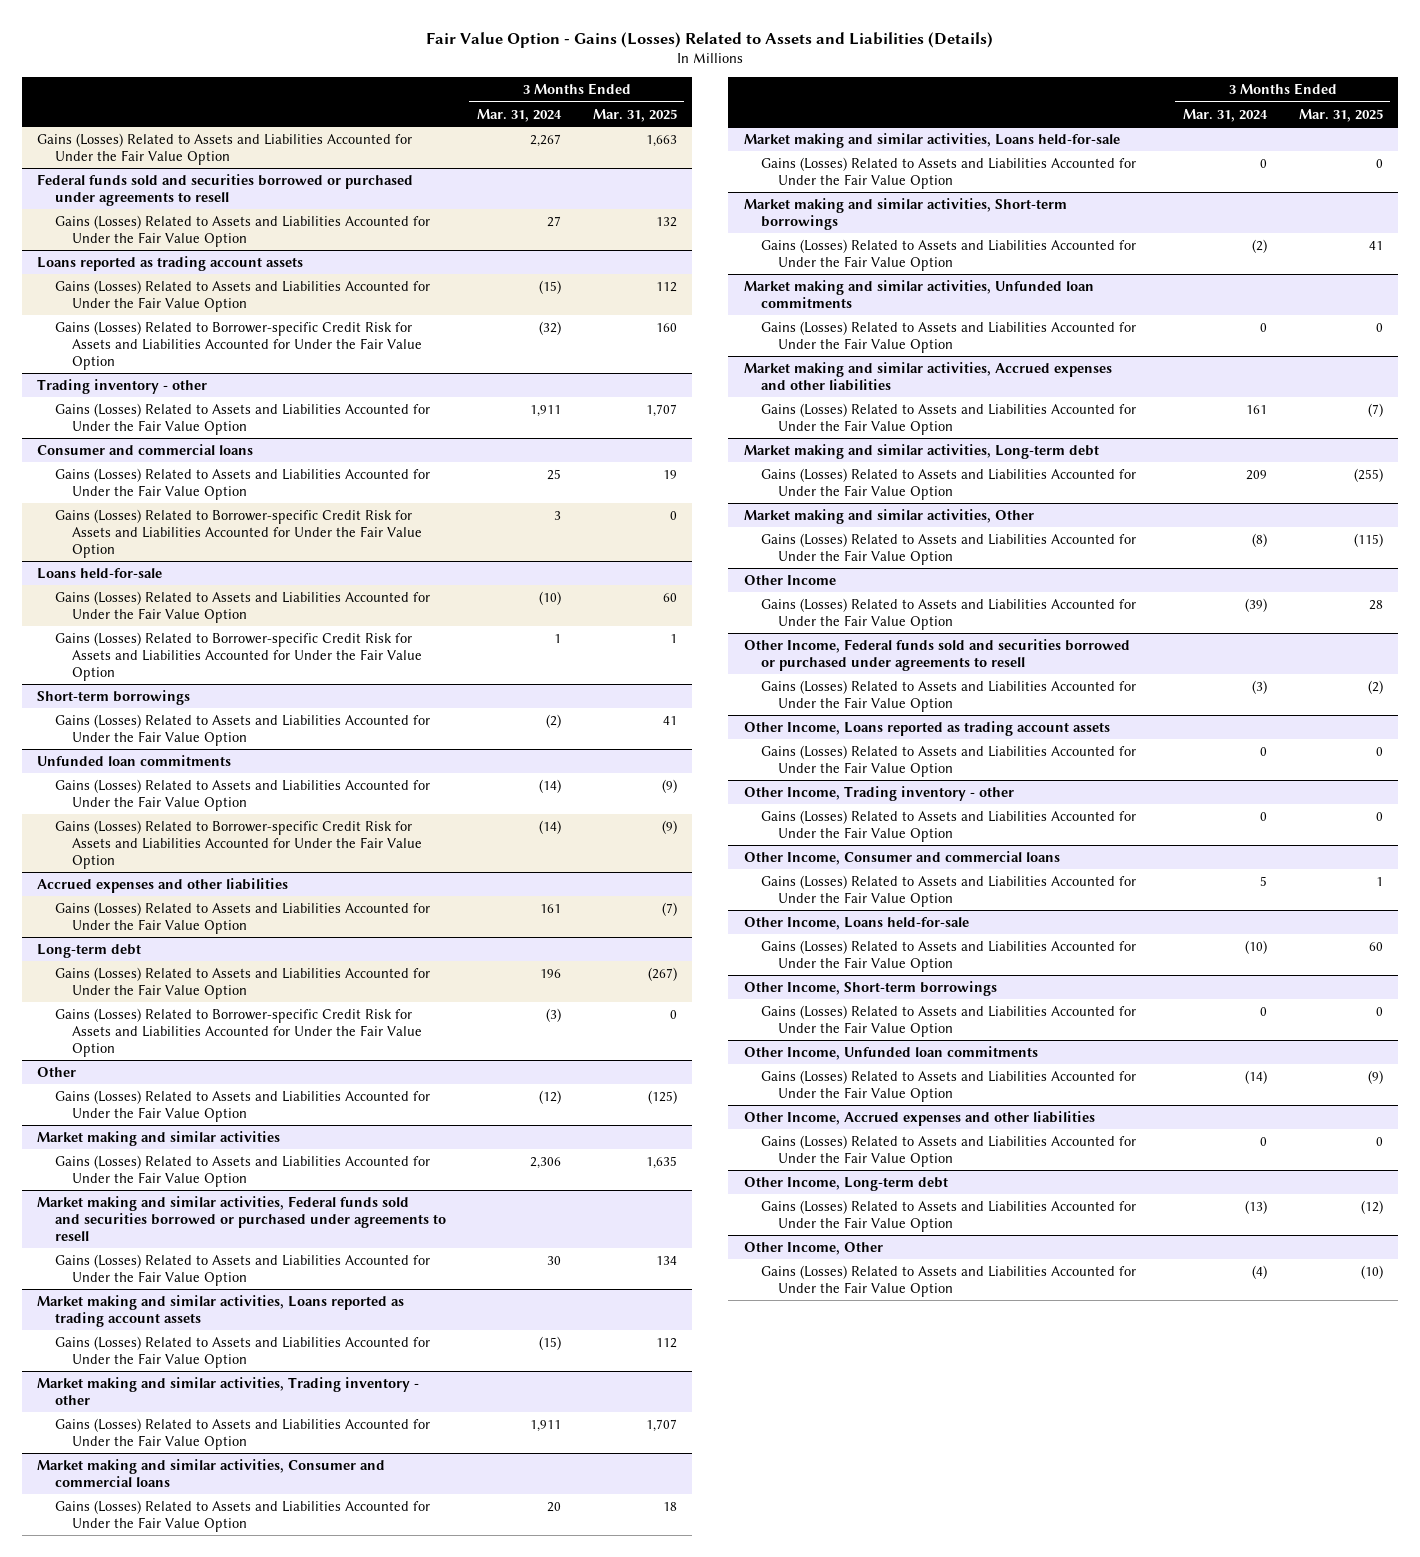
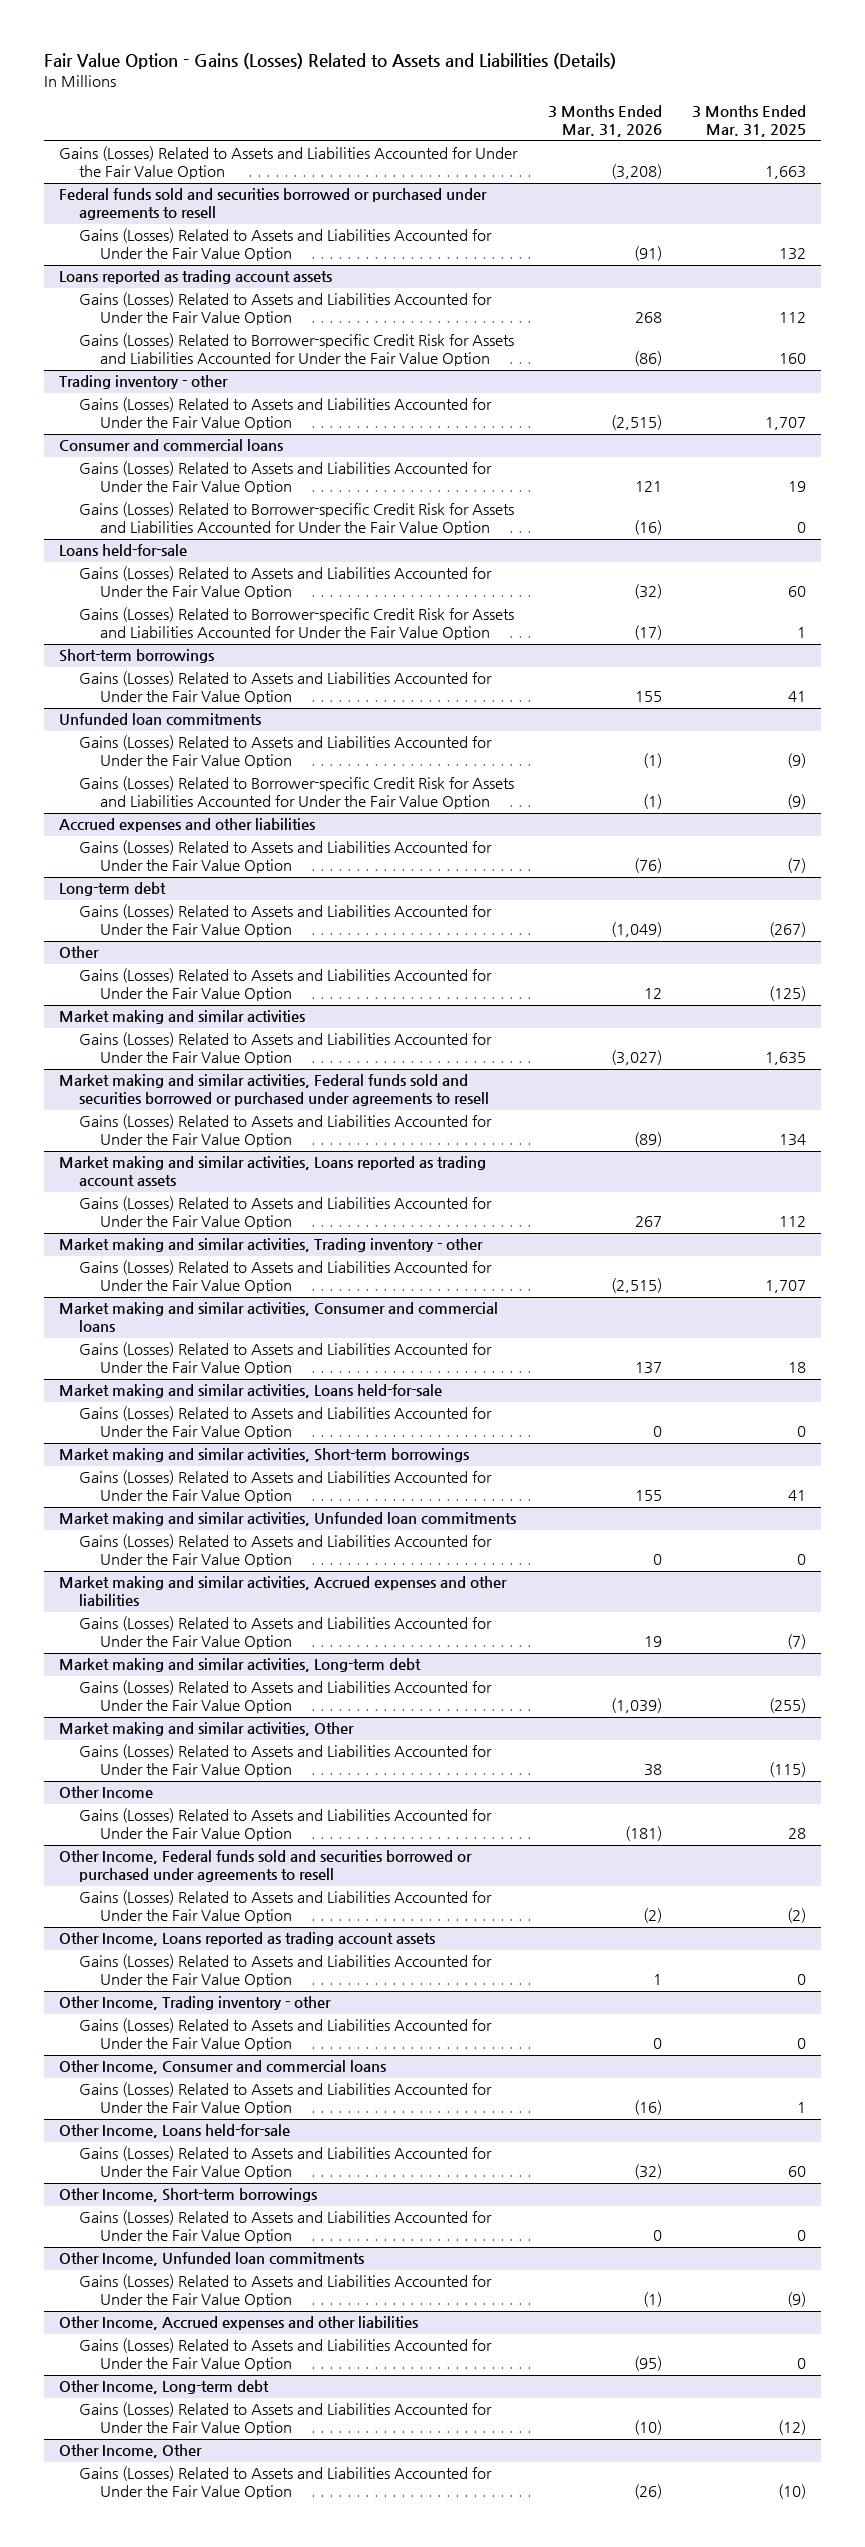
- | 3 Months Ended Mar. 31, 2024 | 3 Months Ended Mar. 31, 2025
+ | 3 Months Ended Mar. 31, 2026 | 3 Months Ended Mar. 31, 2025
@ Long-term debt
- Gains (Losses) Related to Borrower-specific Credit Risk for Assets and Liabilities Accounted for Under the Fair Value Option | (3) | 0

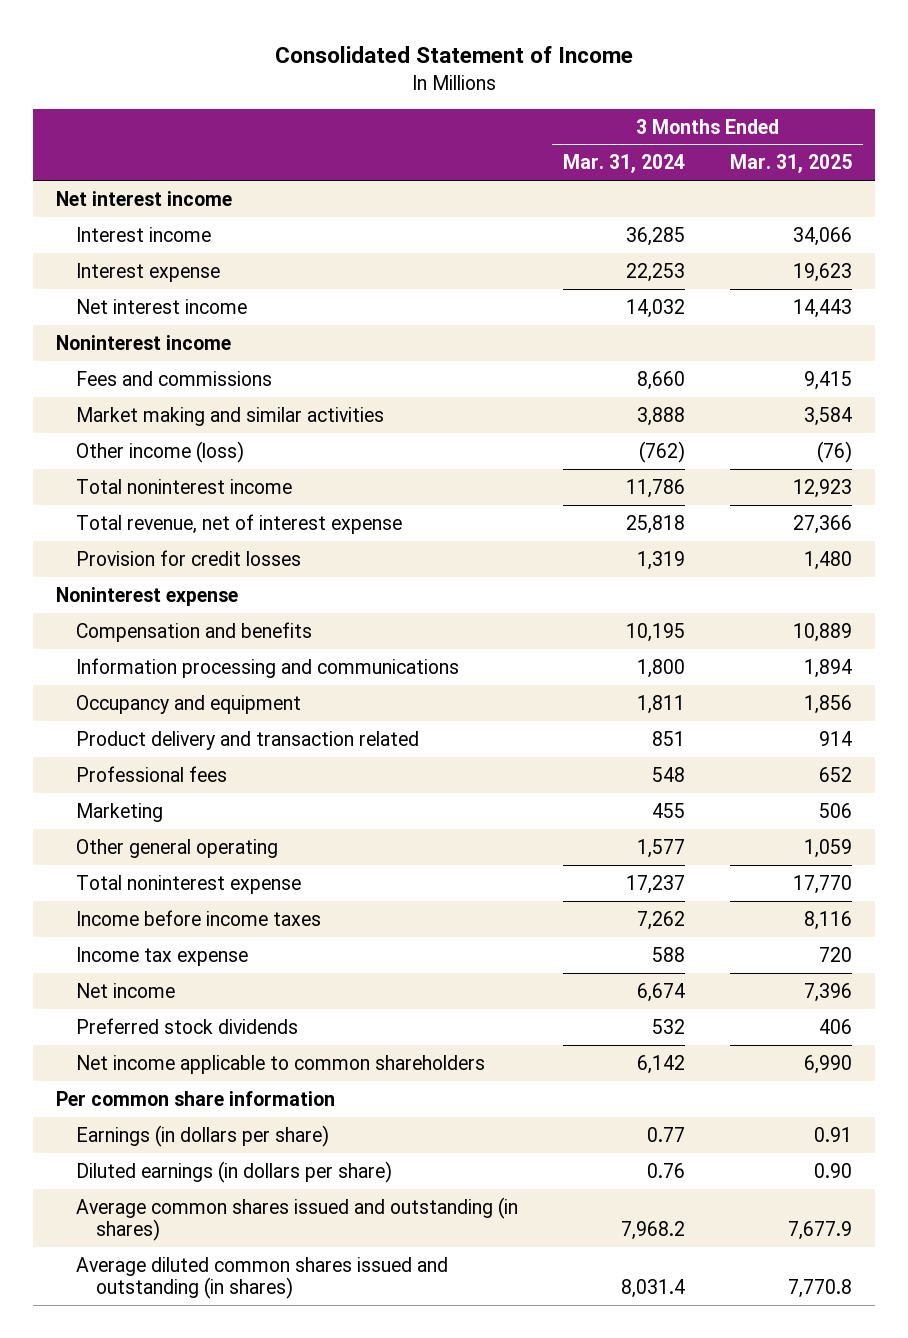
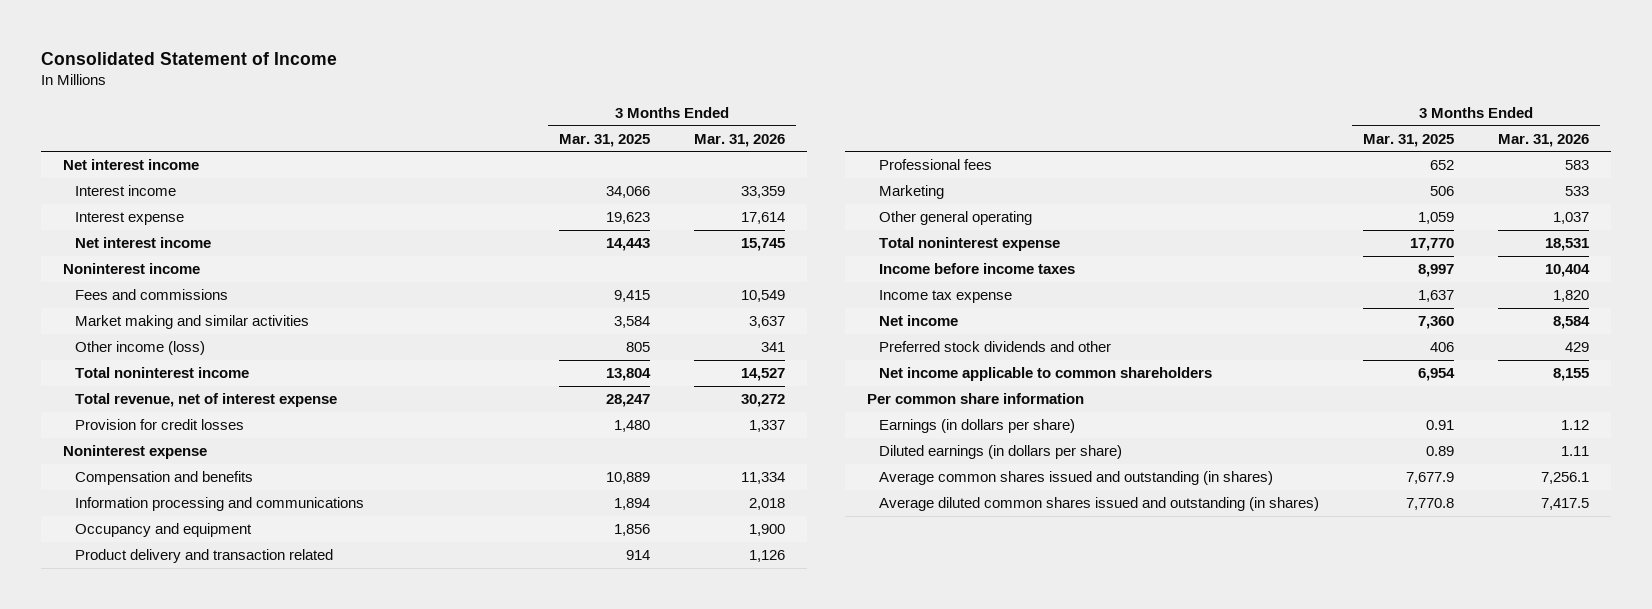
- | 3 Months Ended Mar. 31, 2024 | 3 Months Ended Mar. 31, 2025
+ | 3 Months Ended Mar. 31, 2025 | 3 Months Ended Mar. 31, 2026
- Other income (loss) | (762) | (76)
- Total noninterest income | 11,786 | 12,923
- Total revenue, net of interest expense | 25,818 | 27,366
+ Other income (loss) | 805 | 341
+ Total noninterest income | 13,804 | 14,527
+ Total revenue, net of interest expense | 28,247 | 30,272
- Income before income taxes | 7,262 | 8,116
- Income tax expense | 588 | 720
- Net income | 6,674 | 7,396
- Preferred stock dividends | 532 | 406
- Net income applicable to common shareholders | 6,142 | 6,990
+ Income before income taxes | 8,997 | 10,404
+ Income tax expense | 1,637 | 1,820
+ Net income | 7,360 | 8,584
+ Preferred stock dividends and other | 406 | 429
+ Net income applicable to common shareholders | 6,954 | 8,155
- Diluted earnings (in dollars per share) | 0.76 | 0.90
+ Diluted earnings (in dollars per share) | 0.89 | 1.11

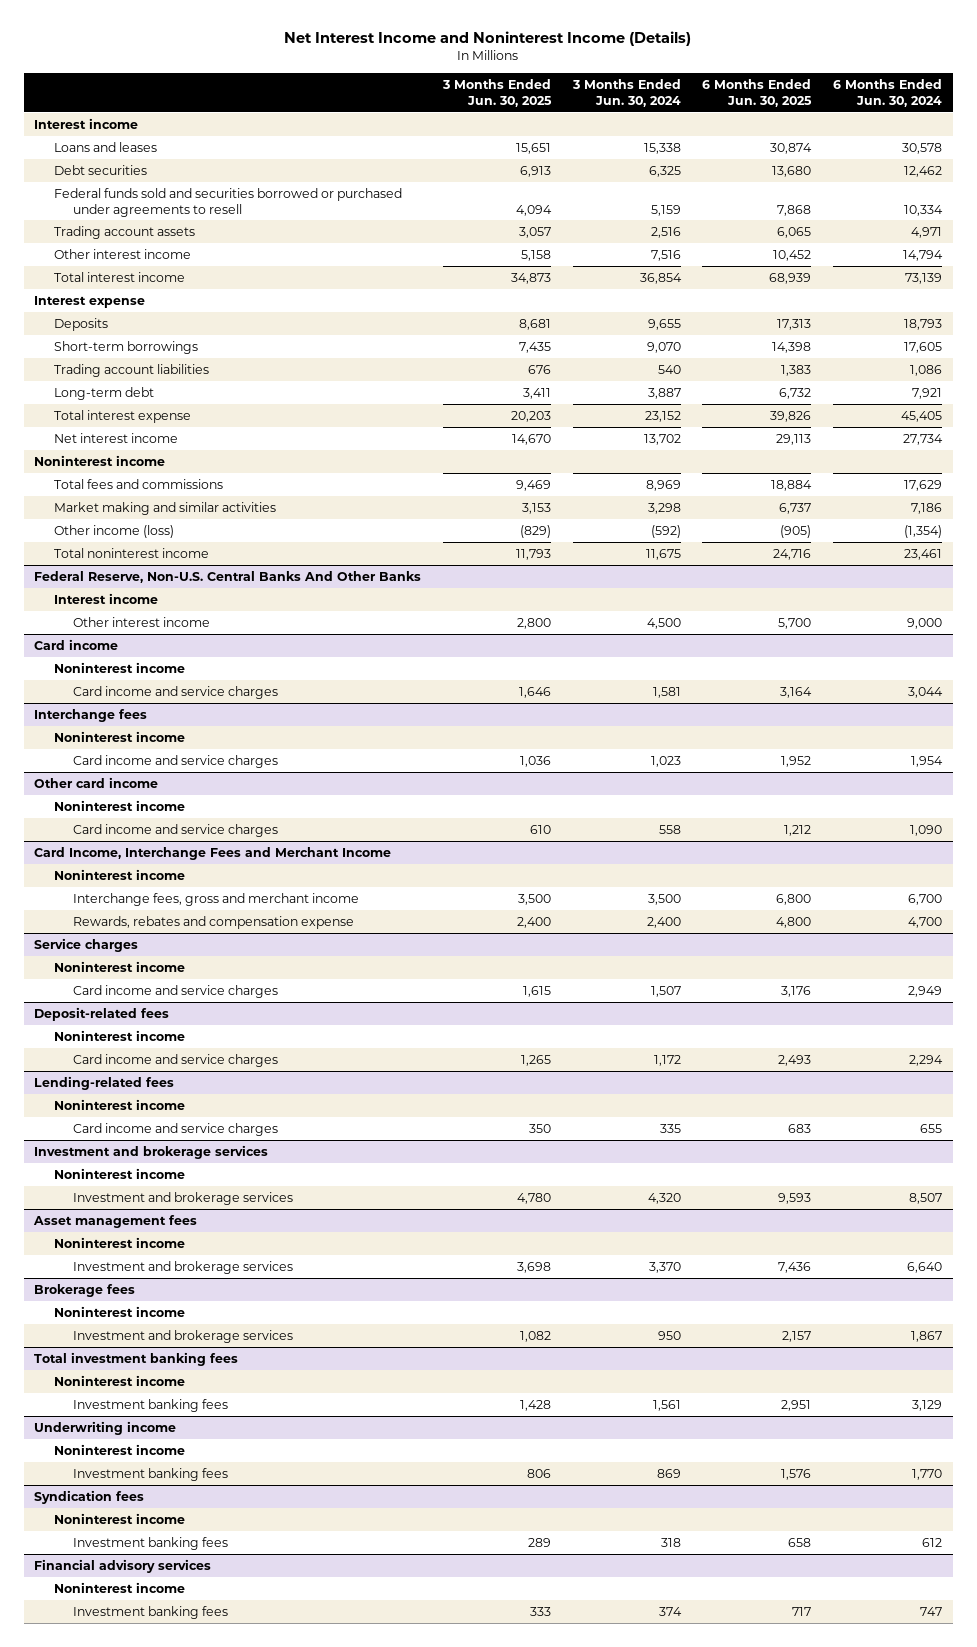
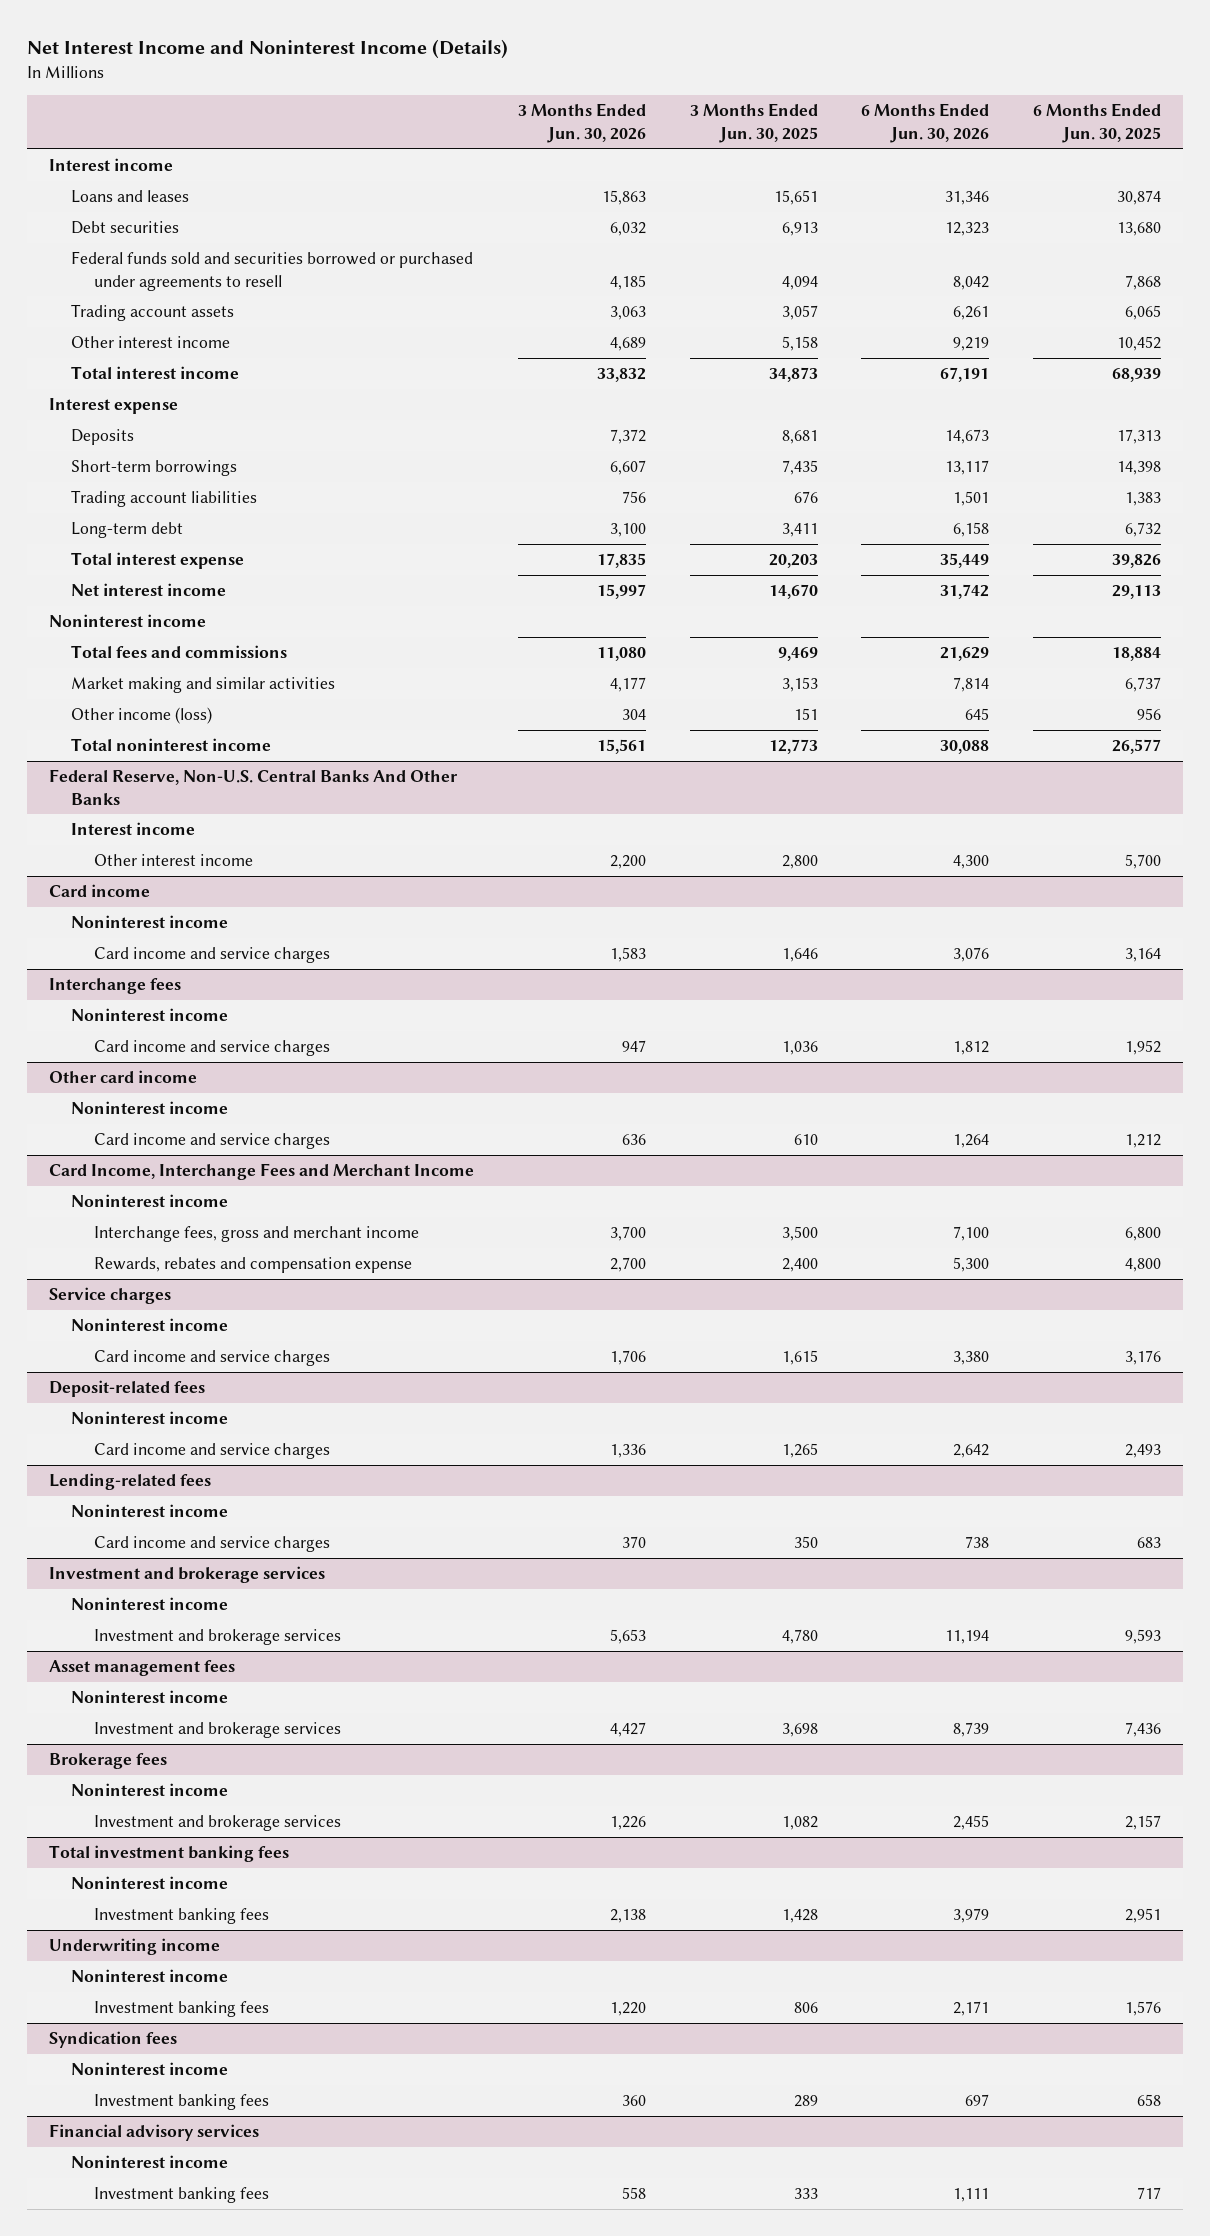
- | 3 Months Ended Jun. 30, 2025 | 3 Months Ended Jun. 30, 2024 | 6 Months Ended Jun. 30, 2025 | 6 Months Ended Jun. 30, 2024
+ | 3 Months Ended Jun. 30, 2026 | 3 Months Ended Jun. 30, 2025 | 6 Months Ended Jun. 30, 2026 | 6 Months Ended Jun. 30, 2025
- Other income (loss) | (829) | (592) | (905) | (1,354)
- Total noninterest income | 11,793 | 11,675 | 24,716 | 23,461
+ Other income (loss) | 304 | 151 | 645 | 956
+ Total noninterest income | 15,561 | 12,773 | 30,088 | 26,577

